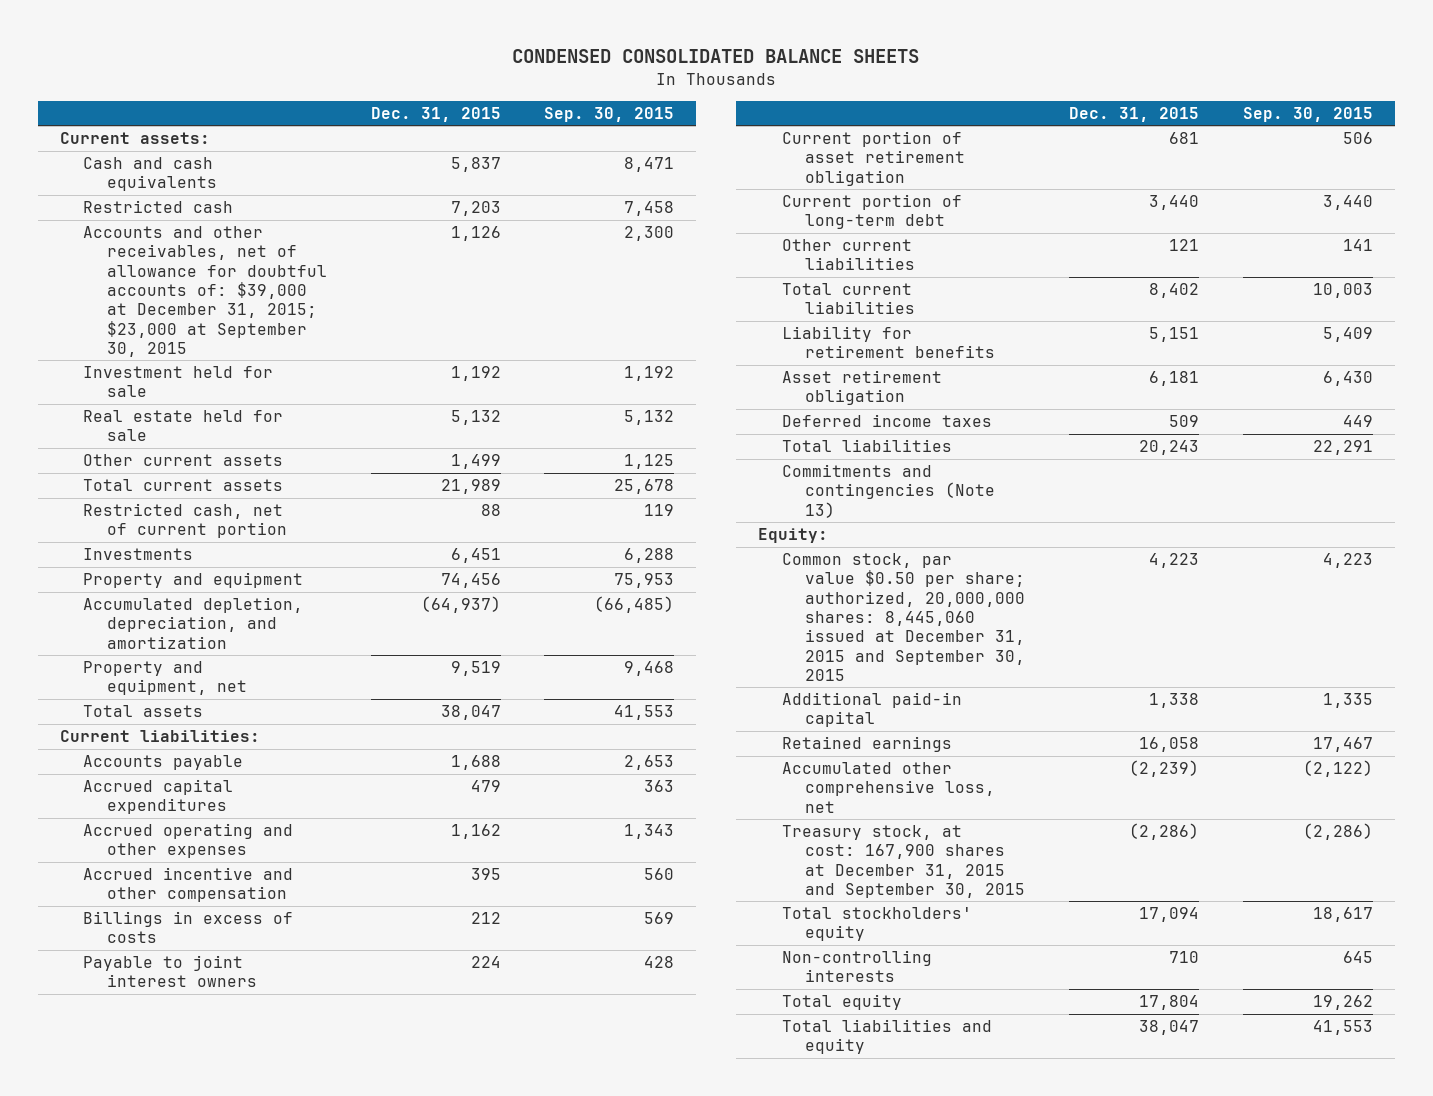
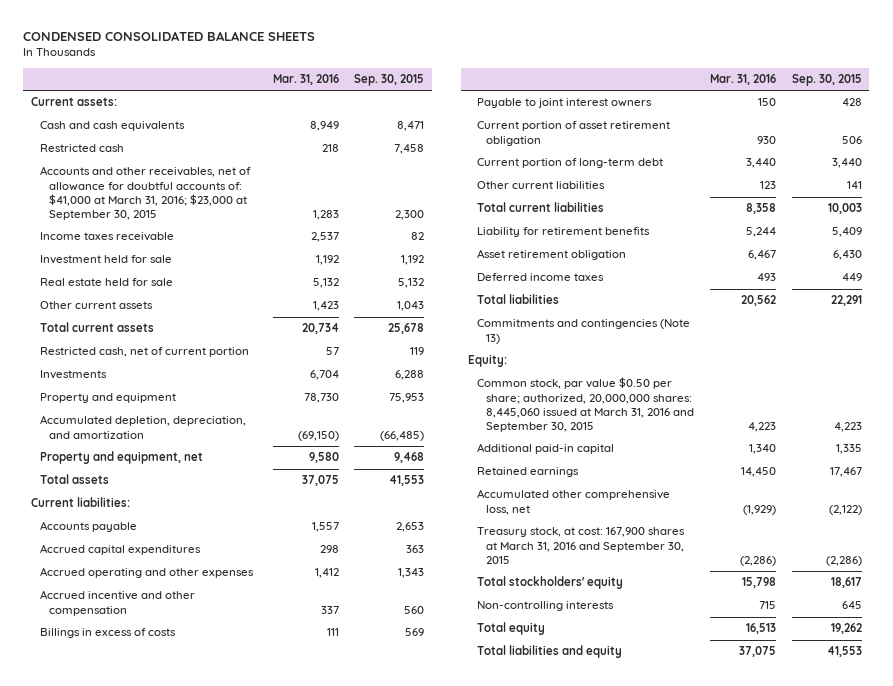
- | Dec. 31, 2015 | Sep. 30, 2015
+ | Mar. 31, 2016 | Sep. 30, 2015
- Accounts and other receivables, net of allowance for doubtful accounts of: $39,000 at December 31, 2015; $23,000 at September 30, 2015 | 1,126 | 2,300
+ Accounts and other receivables, net of allowance for doubtful accounts of: $41,000 at March 31, 2016; $23,000 at September 30, 2015 | 1,283 | 2,300
+ Income taxes receivable | 2,537 | 82
- Other current assets | 1,499 | 1,125
+ Other current assets | 1,423 | 1,043
- Common stock, par value $0.50 per share; authorized, 20,000,000 shares: 8,445,060 issued at December 31, 2015 and September 30, 2015 | 4,223 | 4,223
+ Common stock, par value $0.50 per share; authorized, 20,000,000 shares: 8,445,060 issued at March 31, 2016 and September 30, 2015 | 4,223 | 4,223
- Treasury stock, at cost: 167,900 shares at December 31, 2015 and September 30, 2015 | (2,286) | (2,286)
+ Treasury stock, at cost: 167,900 shares at March 31, 2016 and September 30, 2015 | (2,286) | (2,286)

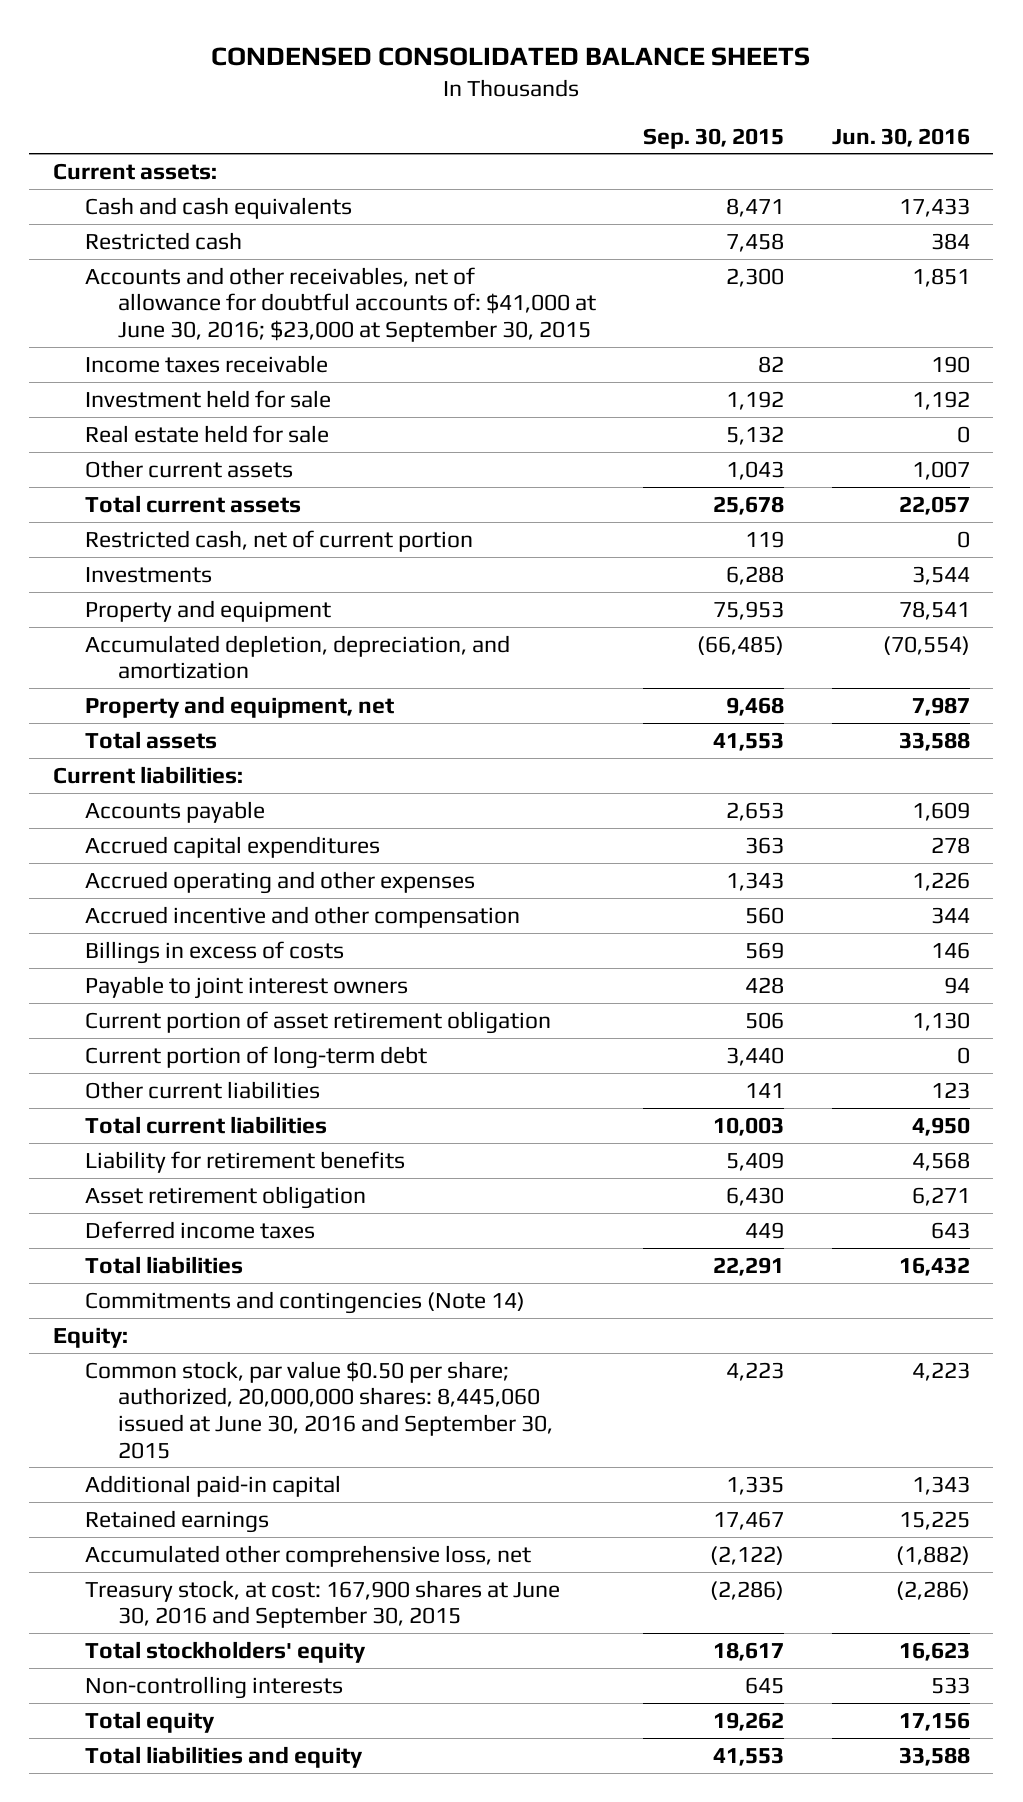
- | Mar. 31, 2016 | Sep. 30, 2015
+ | Sep. 30, 2015 | Jun. 30, 2016
- Accounts and other receivables, net of allowance for doubtful accounts of: $41,000 at March 31, 2016; $23,000 at September 30, 2015 | 1,283 | 2,300
+ Accounts and other receivables, net of allowance for doubtful accounts of: $41,000 at June 30, 2016; $23,000 at September 30, 2015 | 2,300 | 1,851
- Commitments and contingencies (Note 13)
+ Commitments and contingencies (Note 14)
- Common stock, par value $0.50 per share; authorized, 20,000,000 shares: 8,445,060 issued at March 31, 2016 and September 30, 2015 | 4,223 | 4,223
+ Common stock, par value $0.50 per share; authorized, 20,000,000 shares: 8,445,060 issued at June 30, 2016 and September 30, 2015 | 4,223 | 4,223
- Treasury stock, at cost: 167,900 shares at March 31, 2016 and September 30, 2015 | (2,286) | (2,286)
+ Treasury stock, at cost: 167,900 shares at June 30, 2016 and September 30, 2015 | (2,286) | (2,286)

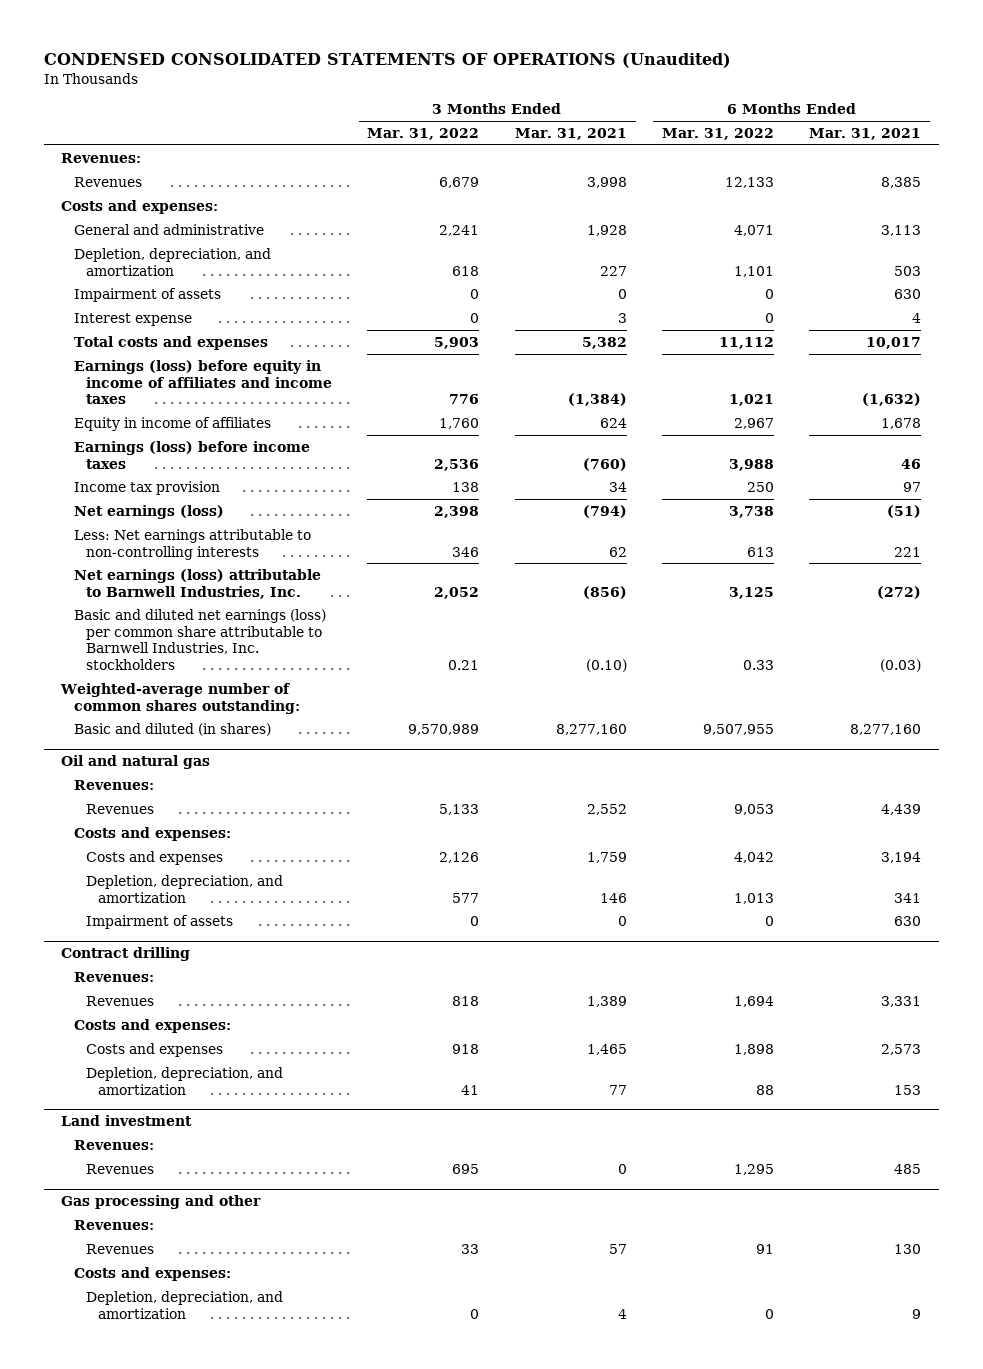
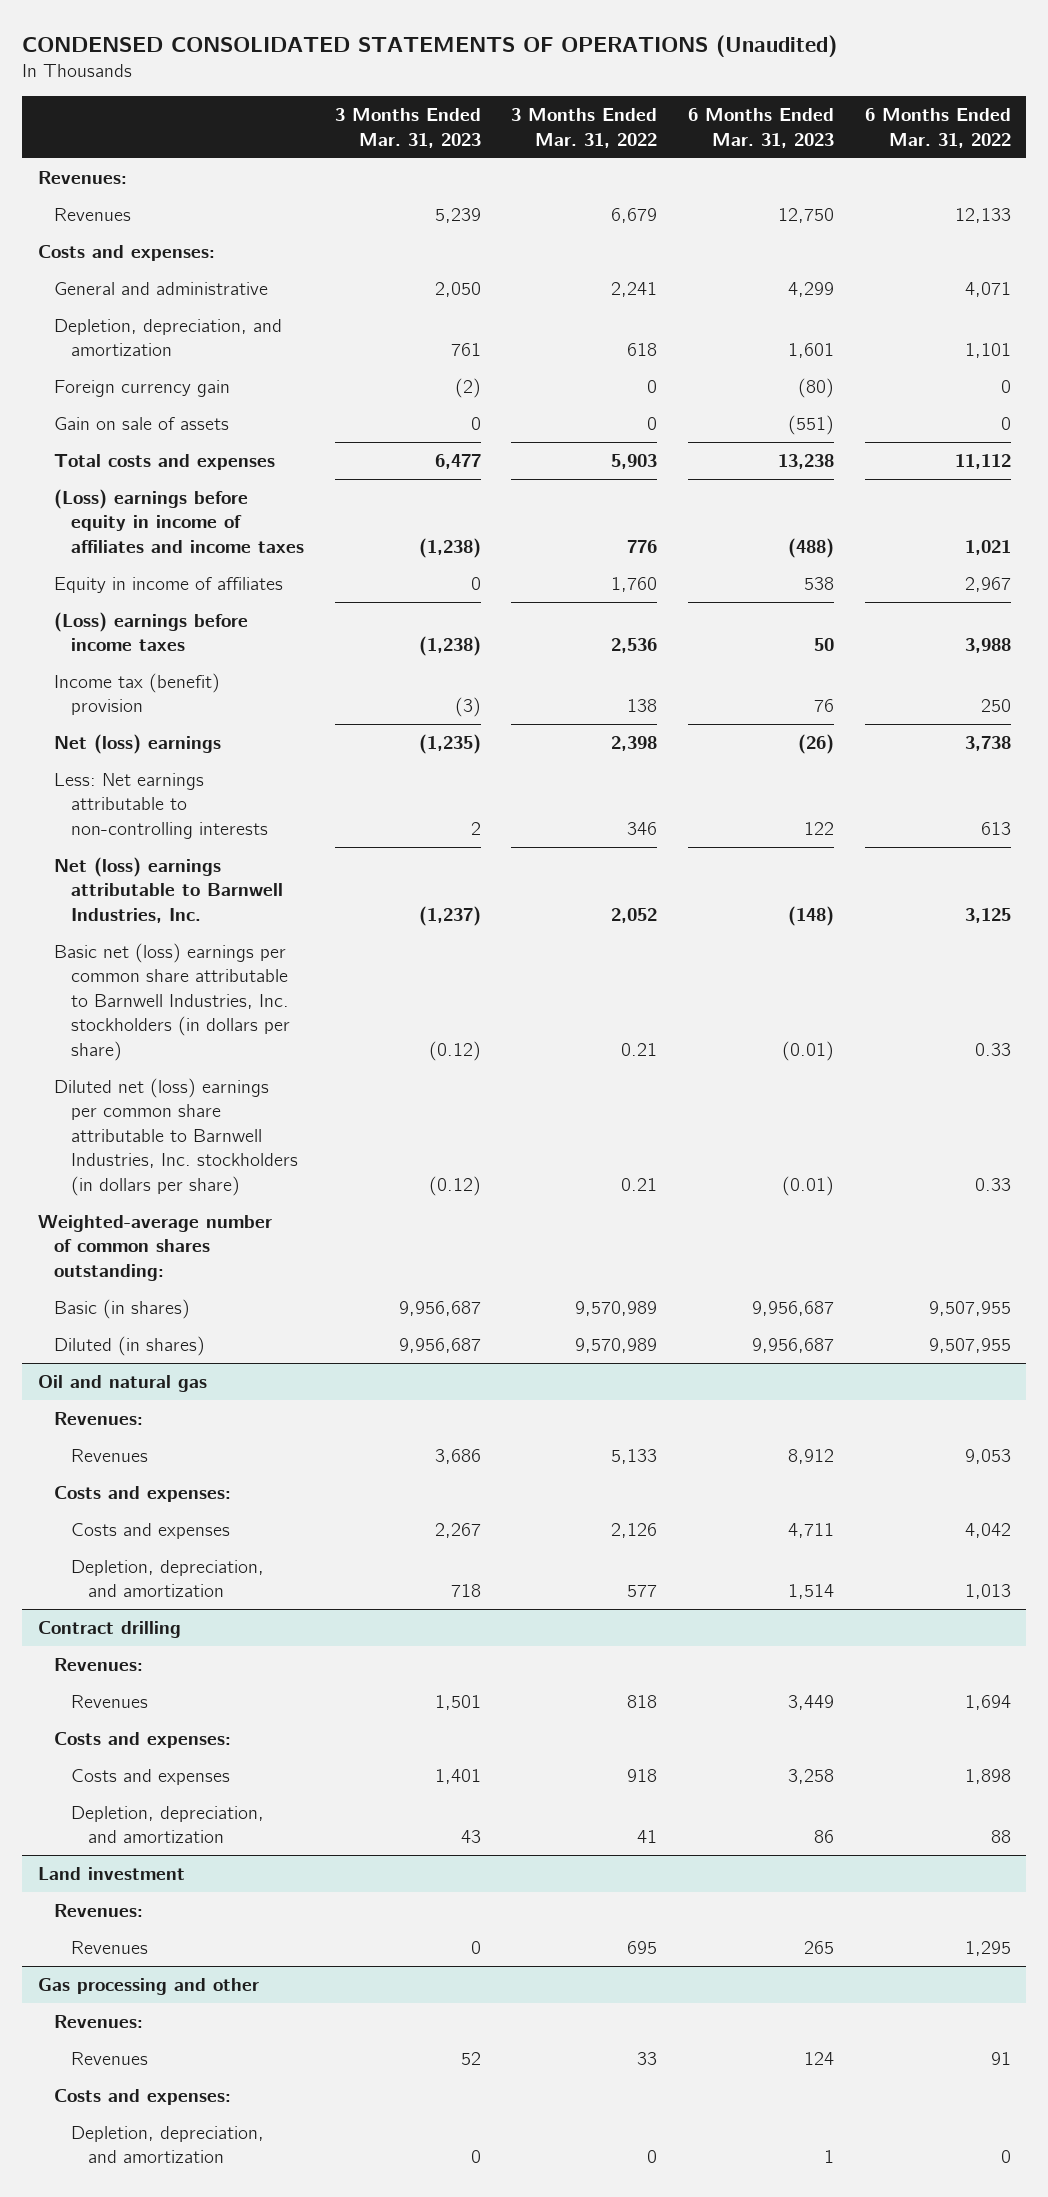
- | 3 Months Ended Mar. 31, 2022 | 3 Months Ended Mar. 31, 2021 | 6 Months Ended Mar. 31, 2022 | 6 Months Ended Mar. 31, 2021
+ | 3 Months Ended Mar. 31, 2023 | 3 Months Ended Mar. 31, 2022 | 6 Months Ended Mar. 31, 2023 | 6 Months Ended Mar. 31, 2022
- Impairment of assets | 0 | 0 | 0 | 630
- Interest expense | 0 | 3 | 0 | 4
+ Foreign currency gain | (2) | 0 | (80) | 0
+ Gain on sale of assets | 0 | 0 | (551) | 0
- Earnings (loss) before equity in income of affiliates and income taxes | 776 | (1,384) | 1,021 | (1,632)
+ (Loss) earnings before equity in income of affiliates and income taxes | (1,238) | 776 | (488) | 1,021
- Earnings (loss) before income taxes | 2,536 | (760) | 3,988 | 46
- Income tax provision | 138 | 34 | 250 | 97
- Net earnings (loss) | 2,398 | (794) | 3,738 | (51)
+ (Loss) earnings before income taxes | (1,238) | 2,536 | 50 | 3,988
+ Income tax (benefit) provision | (3) | 138 | 76 | 250
+ Net (loss) earnings | (1,235) | 2,398 | (26) | 3,738
- Net earnings (loss) attributable to Barnwell Industries, Inc. | 2,052 | (856) | 3,125 | (272)
- Basic and diluted net earnings (loss) per common share attributable to Barnwell Industries, Inc. stockholders | 0.21 | (0.10) | 0.33 | (0.03)
+ Net (loss) earnings attributable to Barnwell Industries, Inc. | (1,237) | 2,052 | (148) | 3,125
+ Basic net (loss) earnings per common share attributable to Barnwell Industries, Inc. stockholders (in dollars per share) | (0.12) | 0.21 | (0.01) | 0.33
+ Diluted net (loss) earnings per common share attributable to Barnwell Industries, Inc. stockholders (in dollars per share) | (0.12) | 0.21 | (0.01) | 0.33
- Basic and diluted (in shares) | 9,570,989 | 8,277,160 | 9,507,955 | 8,277,160
+ Basic (in shares) | 9,956,687 | 9,570,989 | 9,956,687 | 9,507,955
+ Diluted (in shares) | 9,956,687 | 9,570,989 | 9,956,687 | 9,507,955
@ Oil and natural gas
- Impairment of assets | 0 | 0 | 0 | 630

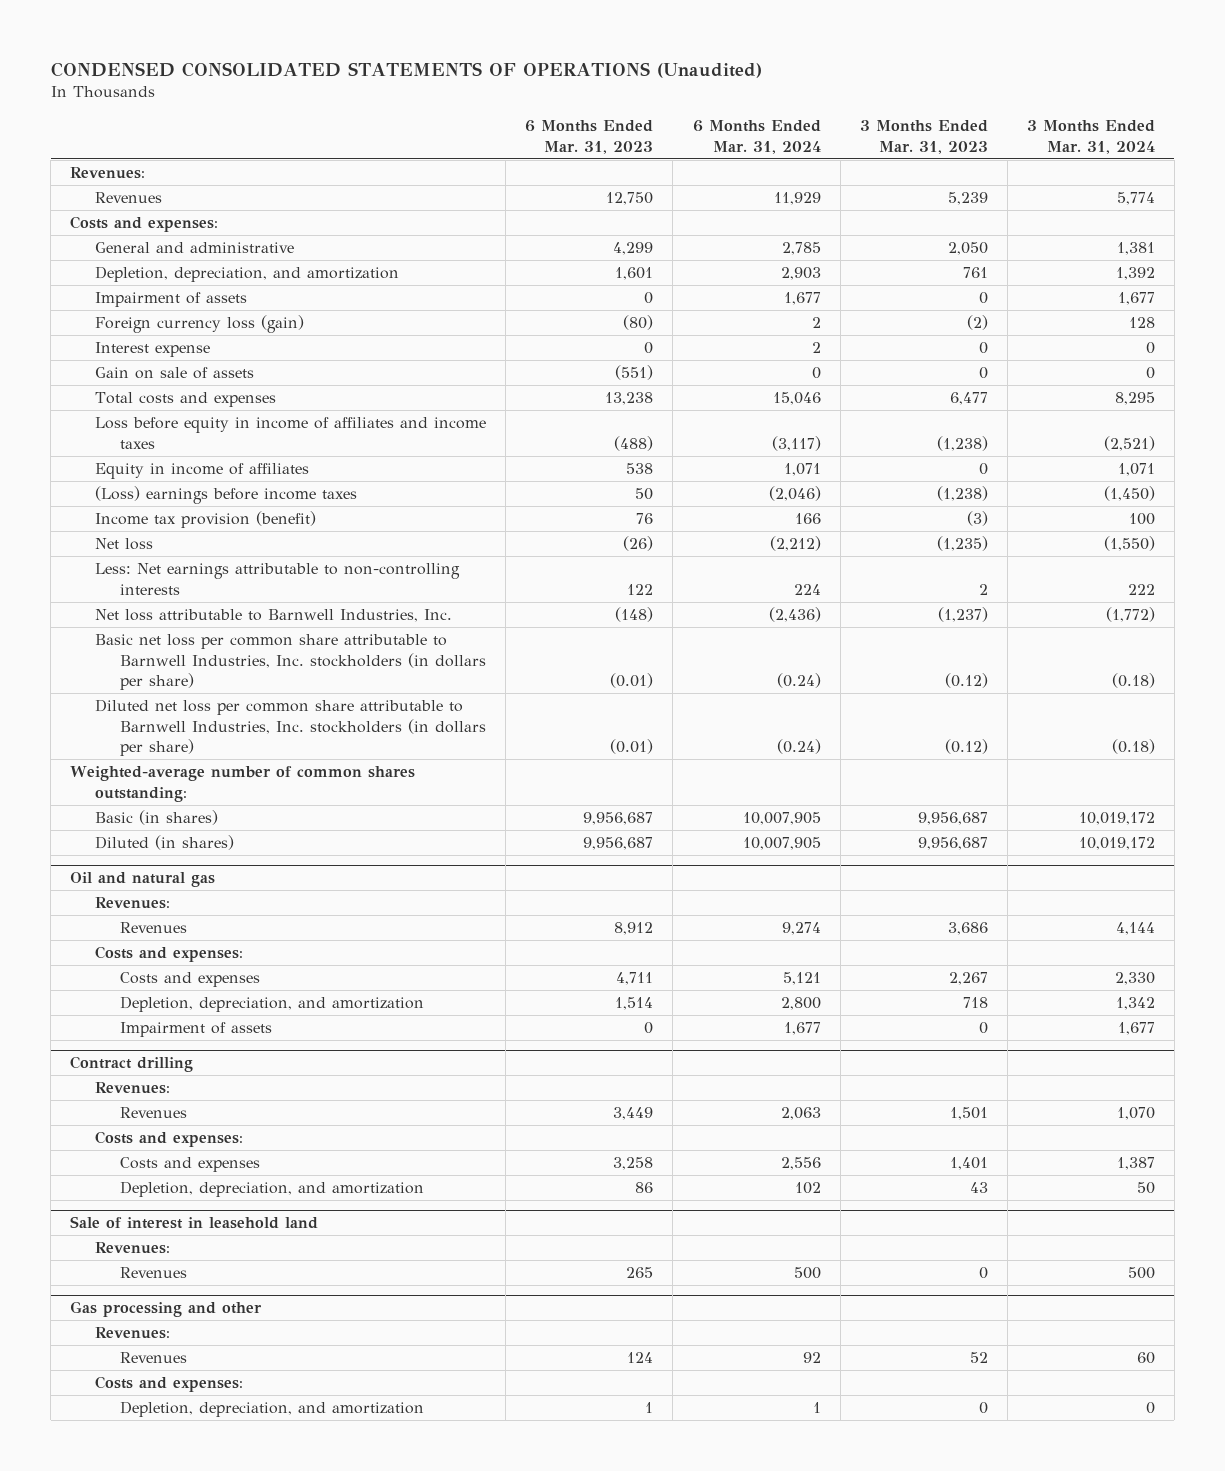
- | 3 Months Ended Mar. 31, 2023 | 3 Months Ended Mar. 31, 2022 | 6 Months Ended Mar. 31, 2023 | 6 Months Ended Mar. 31, 2022
+ | 6 Months Ended Mar. 31, 2023 | 6 Months Ended Mar. 31, 2024 | 3 Months Ended Mar. 31, 2023 | 3 Months Ended Mar. 31, 2024
- Foreign currency gain | (2) | 0 | (80) | 0
+ Impairment of assets | 0 | 1,677 | 0 | 1,677
+ Foreign currency loss (gain) | (80) | 2 | (2) | 128
+ Interest expense | 0 | 2 | 0 | 0
- (Loss) earnings before equity in income of affiliates and income taxes | (1,238) | 776 | (488) | 1,021
+ Loss before equity in income of affiliates and income taxes | (488) | (3,117) | (1,238) | (2,521)
- Income tax (benefit) provision | (3) | 138 | 76 | 250
- Net (loss) earnings | (1,235) | 2,398 | (26) | 3,738
+ Income tax provision (benefit) | 76 | 166 | (3) | 100
+ Net loss | (26) | (2,212) | (1,235) | (1,550)
- Net (loss) earnings attributable to Barnwell Industries, Inc. | (1,237) | 2,052 | (148) | 3,125
- Basic net (loss) earnings per common share attributable to Barnwell Industries, Inc. stockholders (in dollars per share) | (0.12) | 0.21 | (0.01) | 0.33
- Diluted net (loss) earnings per common share attributable to Barnwell Industries, Inc. stockholders (in dollars per share) | (0.12) | 0.21 | (0.01) | 0.33
+ Net loss attributable to Barnwell Industries, Inc. | (148) | (2,436) | (1,237) | (1,772)
+ Basic net loss per common share attributable to Barnwell Industries, Inc. stockholders (in dollars per share) | (0.01) | (0.24) | (0.12) | (0.18)
+ Diluted net loss per common share attributable to Barnwell Industries, Inc. stockholders (in dollars per share) | (0.01) | (0.24) | (0.12) | (0.18)
@ Oil and natural gas
+ Impairment of assets | 0 | 1,677 | 0 | 1,677
- Land investment
+ Sale of interest in leasehold land

